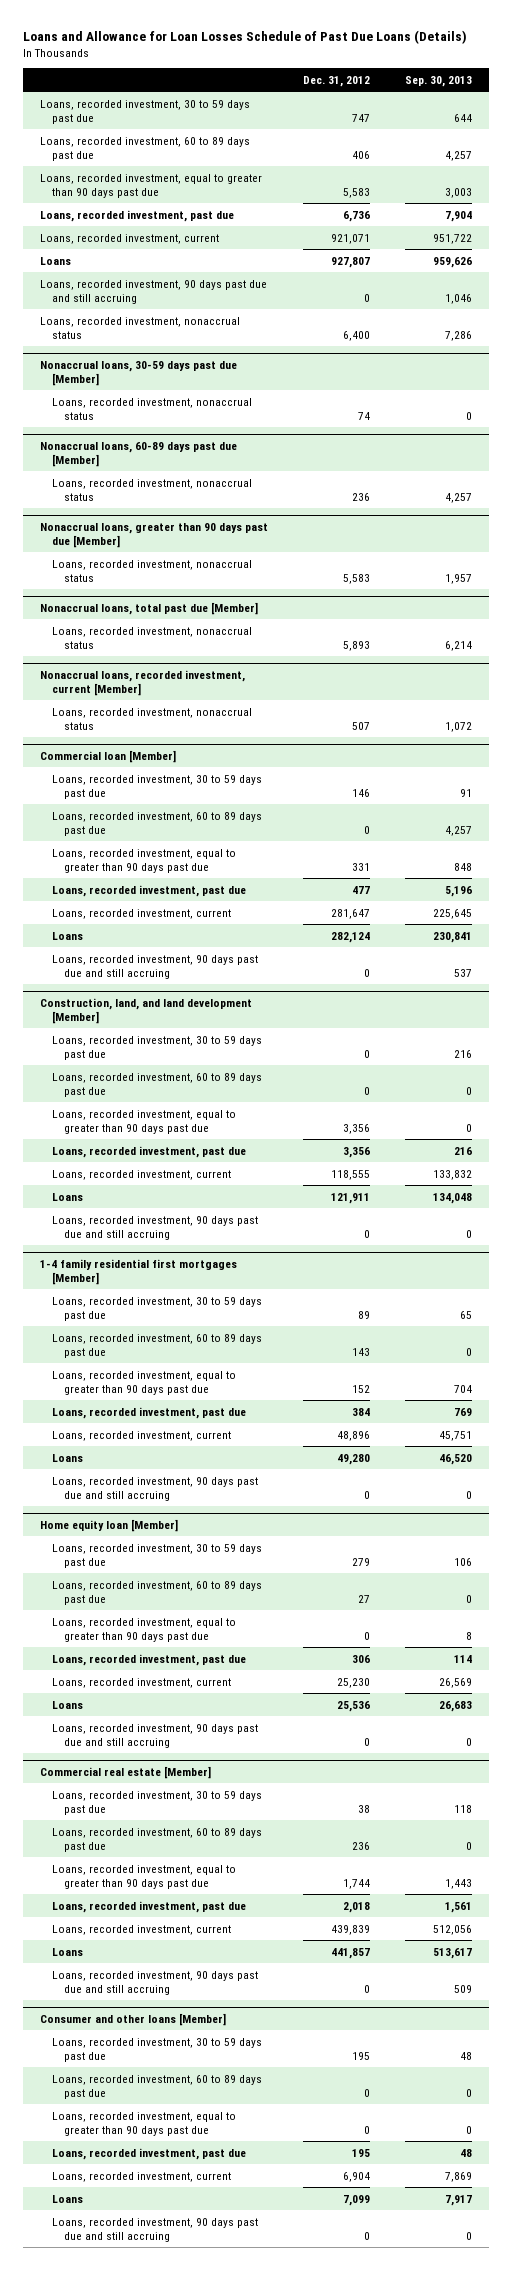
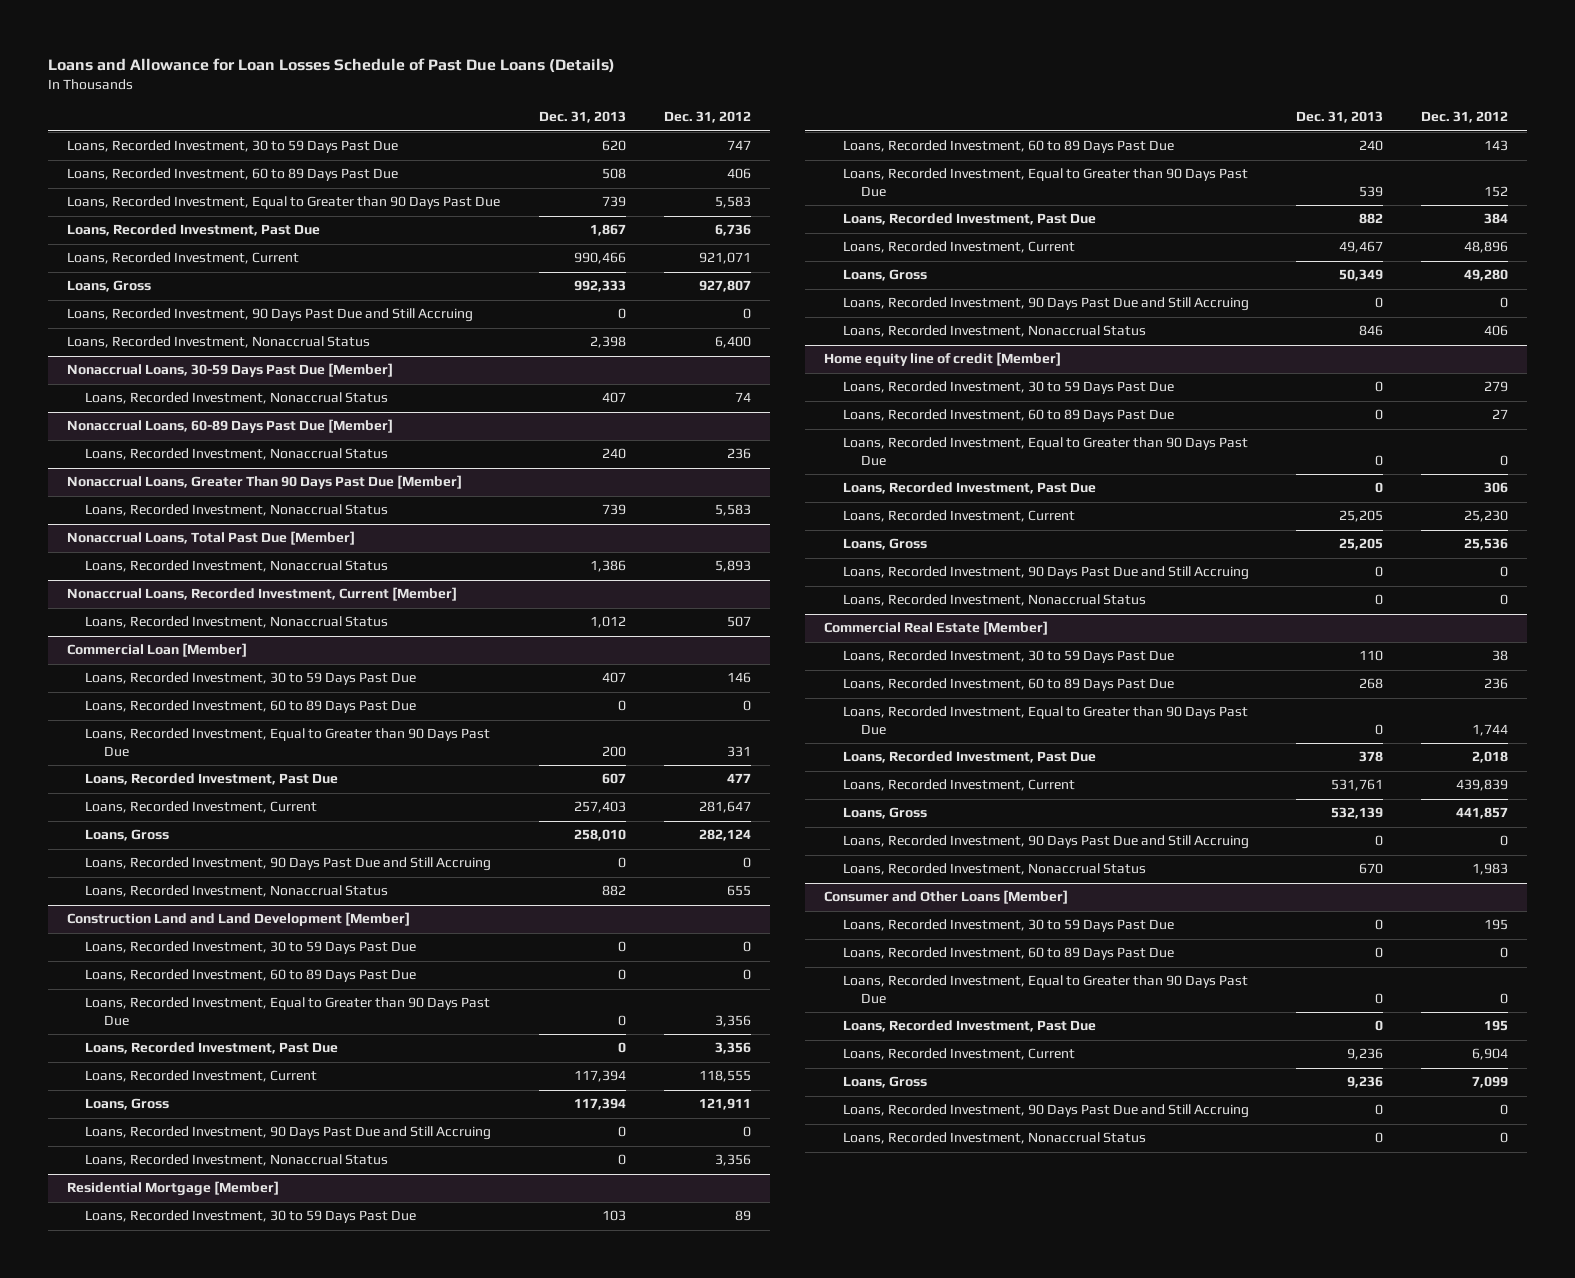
- | Dec. 31, 2012 | Sep. 30, 2013
+ | Dec. 31, 2013 | Dec. 31, 2012
- Loans, recorded investment, 30 to 59 days past due | 747 | 644
- Loans, recorded investment, 60 to 89 days past due | 406 | 4,257
- Loans, recorded investment, equal to greater than 90 days past due | 5,583 | 3,003
- Loans, recorded investment, past due | 6,736 | 7,904
- Loans, recorded investment, current | 921,071 | 951,722
- Loans | 927,807 | 959,626
- Loans, recorded investment, 90 days past due and still accruing | 0 | 1,046
- Loans, recorded investment, nonaccrual status | 6,400 | 7,286
- Nonaccrual loans, 30-59 days past due [Member]
- Loans, recorded investment, nonaccrual status | 74 | 0
- Nonaccrual loans, 60-89 days past due [Member]
- Loans, recorded investment, nonaccrual status | 236 | 4,257
- Nonaccrual loans, greater than 90 days past due [Member]
- Loans, recorded investment, nonaccrual status | 5,583 | 1,957
- Nonaccrual loans, total past due [Member]
- Loans, recorded investment, nonaccrual status | 5,893 | 6,214
- Nonaccrual loans, recorded investment, current [Member]
- Loans, recorded investment, nonaccrual status | 507 | 1,072
- Commercial loan [Member]
- Loans, recorded investment, 30 to 59 days past due | 146 | 91
- Loans, recorded investment, 60 to 89 days past due | 0 | 4,257
- Loans, recorded investment, equal to greater than 90 days past due | 331 | 848
- Loans, recorded investment, past due | 477 | 5,196
- Loans, recorded investment, current | 281,647 | 225,645
- Loans | 282,124 | 230,841
- Loans, recorded investment, 90 days past due and still accruing | 0 | 537
- Construction, land, and land development [Member]
- Loans, recorded investment, 30 to 59 days past due | 0 | 216
- Loans, recorded investment, 60 to 89 days past due | 0 | 0
- Loans, recorded investment, equal to greater than 90 days past due | 3,356 | 0
- Loans, recorded investment, past due | 3,356 | 216
- Loans, recorded investment, current | 118,555 | 133,832
- Loans | 121,911 | 134,048
- Loans, recorded investment, 90 days past due and still accruing | 0 | 0
- 1-4 family residential first mortgages [Member]
- Loans, recorded investment, 30 to 59 days past due | 89 | 65
- Loans, recorded investment, 60 to 89 days past due | 143 | 0
- Loans, recorded investment, equal to greater than 90 days past due | 152 | 704
- Loans, recorded investment, past due | 384 | 769
- Loans, recorded investment, current | 48,896 | 45,751
- Loans | 49,280 | 46,520
- Loans, recorded investment, 90 days past due and still accruing | 0 | 0
- Home equity loan [Member]
- Loans, recorded investment, 30 to 59 days past due | 279 | 106
- Loans, recorded investment, 60 to 89 days past due | 27 | 0
- Loans, recorded investment, equal to greater than 90 days past due | 0 | 8
- Loans, recorded investment, past due | 306 | 114
- Loans, recorded investment, current | 25,230 | 26,569
- Loans | 25,536 | 26,683
- Loans, recorded investment, 90 days past due and still accruing | 0 | 0
- Commercial real estate [Member]
- Loans, recorded investment, 30 to 59 days past due | 38 | 118
- Loans, recorded investment, 60 to 89 days past due | 236 | 0
- Loans, recorded investment, equal to greater than 90 days past due | 1,744 | 1,443
- Loans, recorded investment, past due | 2,018 | 1,561
- Loans, recorded investment, current | 439,839 | 512,056
- Loans | 441,857 | 513,617
- Loans, recorded investment, 90 days past due and still accruing | 0 | 509
- Consumer and other loans [Member]
- Loans, recorded investment, 30 to 59 days past due | 195 | 48
- Loans, recorded investment, 60 to 89 days past due | 0 | 0
- Loans, recorded investment, equal to greater than 90 days past due | 0 | 0
- Loans, recorded investment, past due | 195 | 48
- Loans, recorded investment, current | 6,904 | 7,869
- Loans | 7,099 | 7,917
- Loans, recorded investment, 90 days past due and still accruing | 0 | 0
+ Loans, Recorded Investment, 30 to 59 Days Past Due | 620 | 747
+ Loans, Recorded Investment, 60 to 89 Days Past Due | 508 | 406
+ Loans, Recorded Investment, Equal to Greater than 90 Days Past Due | 739 | 5,583
+ Loans, Recorded Investment, Past Due | 1,867 | 6,736
+ Loans, Recorded Investment, Current | 990,466 | 921,071
+ Loans, Gross | 992,333 | 927,807
+ Loans, Recorded Investment, 90 Days Past Due and Still Accruing | 0 | 0
+ Loans, Recorded Investment, Nonaccrual Status | 2,398 | 6,400
+ Nonaccrual Loans, 30-59 Days Past Due [Member]
+ Loans, Recorded Investment, Nonaccrual Status | 407 | 74
+ Nonaccrual Loans, 60-89 Days Past Due [Member]
+ Loans, Recorded Investment, Nonaccrual Status | 240 | 236
+ Nonaccrual Loans, Greater Than 90 Days Past Due [Member]
+ Loans, Recorded Investment, Nonaccrual Status | 739 | 5,583
+ Nonaccrual Loans, Total Past Due [Member]
+ Loans, Recorded Investment, Nonaccrual Status | 1,386 | 5,893
+ Nonaccrual Loans, Recorded Investment, Current [Member]
+ Loans, Recorded Investment, Nonaccrual Status | 1,012 | 507
+ Commercial Loan [Member]
+ Loans, Recorded Investment, 30 to 59 Days Past Due | 407 | 146
+ Loans, Recorded Investment, 60 to 89 Days Past Due | 0 | 0
+ Loans, Recorded Investment, Equal to Greater than 90 Days Past Due | 200 | 331
+ Loans, Recorded Investment, Past Due | 607 | 477
+ Loans, Recorded Investment, Current | 257,403 | 281,647
+ Loans, Gross | 258,010 | 282,124
+ Loans, Recorded Investment, 90 Days Past Due and Still Accruing | 0 | 0
+ Loans, Recorded Investment, Nonaccrual Status | 882 | 655
+ Construction Land and Land Development [Member]
+ Loans, Recorded Investment, 30 to 59 Days Past Due | 0 | 0
+ Loans, Recorded Investment, 60 to 89 Days Past Due | 0 | 0
+ Loans, Recorded Investment, Equal to Greater than 90 Days Past Due | 0 | 3,356
+ Loans, Recorded Investment, Past Due | 0 | 3,356
+ Loans, Recorded Investment, Current | 117,394 | 118,555
+ Loans, Gross | 117,394 | 121,911
+ Loans, Recorded Investment, 90 Days Past Due and Still Accruing | 0 | 0
+ Loans, Recorded Investment, Nonaccrual Status | 0 | 3,356
+ Residential Mortgage [Member]
+ Loans, Recorded Investment, 30 to 59 Days Past Due | 103 | 89
+ Loans, Recorded Investment, 60 to 89 Days Past Due | 240 | 143
+ Loans, Recorded Investment, Equal to Greater than 90 Days Past Due | 539 | 152
+ Loans, Recorded Investment, Past Due | 882 | 384
+ Loans, Recorded Investment, Current | 49,467 | 48,896
+ Loans, Gross | 50,349 | 49,280
+ Loans, Recorded Investment, 90 Days Past Due and Still Accruing | 0 | 0
+ Loans, Recorded Investment, Nonaccrual Status | 846 | 406
+ Home equity line of credit [Member]
+ Loans, Recorded Investment, 30 to 59 Days Past Due | 0 | 279
+ Loans, Recorded Investment, 60 to 89 Days Past Due | 0 | 27
+ Loans, Recorded Investment, Equal to Greater than 90 Days Past Due | 0 | 0
+ Loans, Recorded Investment, Past Due | 0 | 306
+ Loans, Recorded Investment, Current | 25,205 | 25,230
+ Loans, Gross | 25,205 | 25,536
+ Loans, Recorded Investment, 90 Days Past Due and Still Accruing | 0 | 0
+ Loans, Recorded Investment, Nonaccrual Status | 0 | 0
+ Commercial Real Estate [Member]
+ Loans, Recorded Investment, 30 to 59 Days Past Due | 110 | 38
+ Loans, Recorded Investment, 60 to 89 Days Past Due | 268 | 236
+ Loans, Recorded Investment, Equal to Greater than 90 Days Past Due | 0 | 1,744
+ Loans, Recorded Investment, Past Due | 378 | 2,018
+ Loans, Recorded Investment, Current | 531,761 | 439,839
+ Loans, Gross | 532,139 | 441,857
+ Loans, Recorded Investment, 90 Days Past Due and Still Accruing | 0 | 0
+ Loans, Recorded Investment, Nonaccrual Status | 670 | 1,983
+ Consumer and Other Loans [Member]
+ Loans, Recorded Investment, 30 to 59 Days Past Due | 0 | 195
+ Loans, Recorded Investment, 60 to 89 Days Past Due | 0 | 0
+ Loans, Recorded Investment, Equal to Greater than 90 Days Past Due | 0 | 0
+ Loans, Recorded Investment, Past Due | 0 | 195
+ Loans, Recorded Investment, Current | 9,236 | 6,904
+ Loans, Gross | 9,236 | 7,099
+ Loans, Recorded Investment, 90 Days Past Due and Still Accruing | 0 | 0
+ Loans, Recorded Investment, Nonaccrual Status | 0 | 0

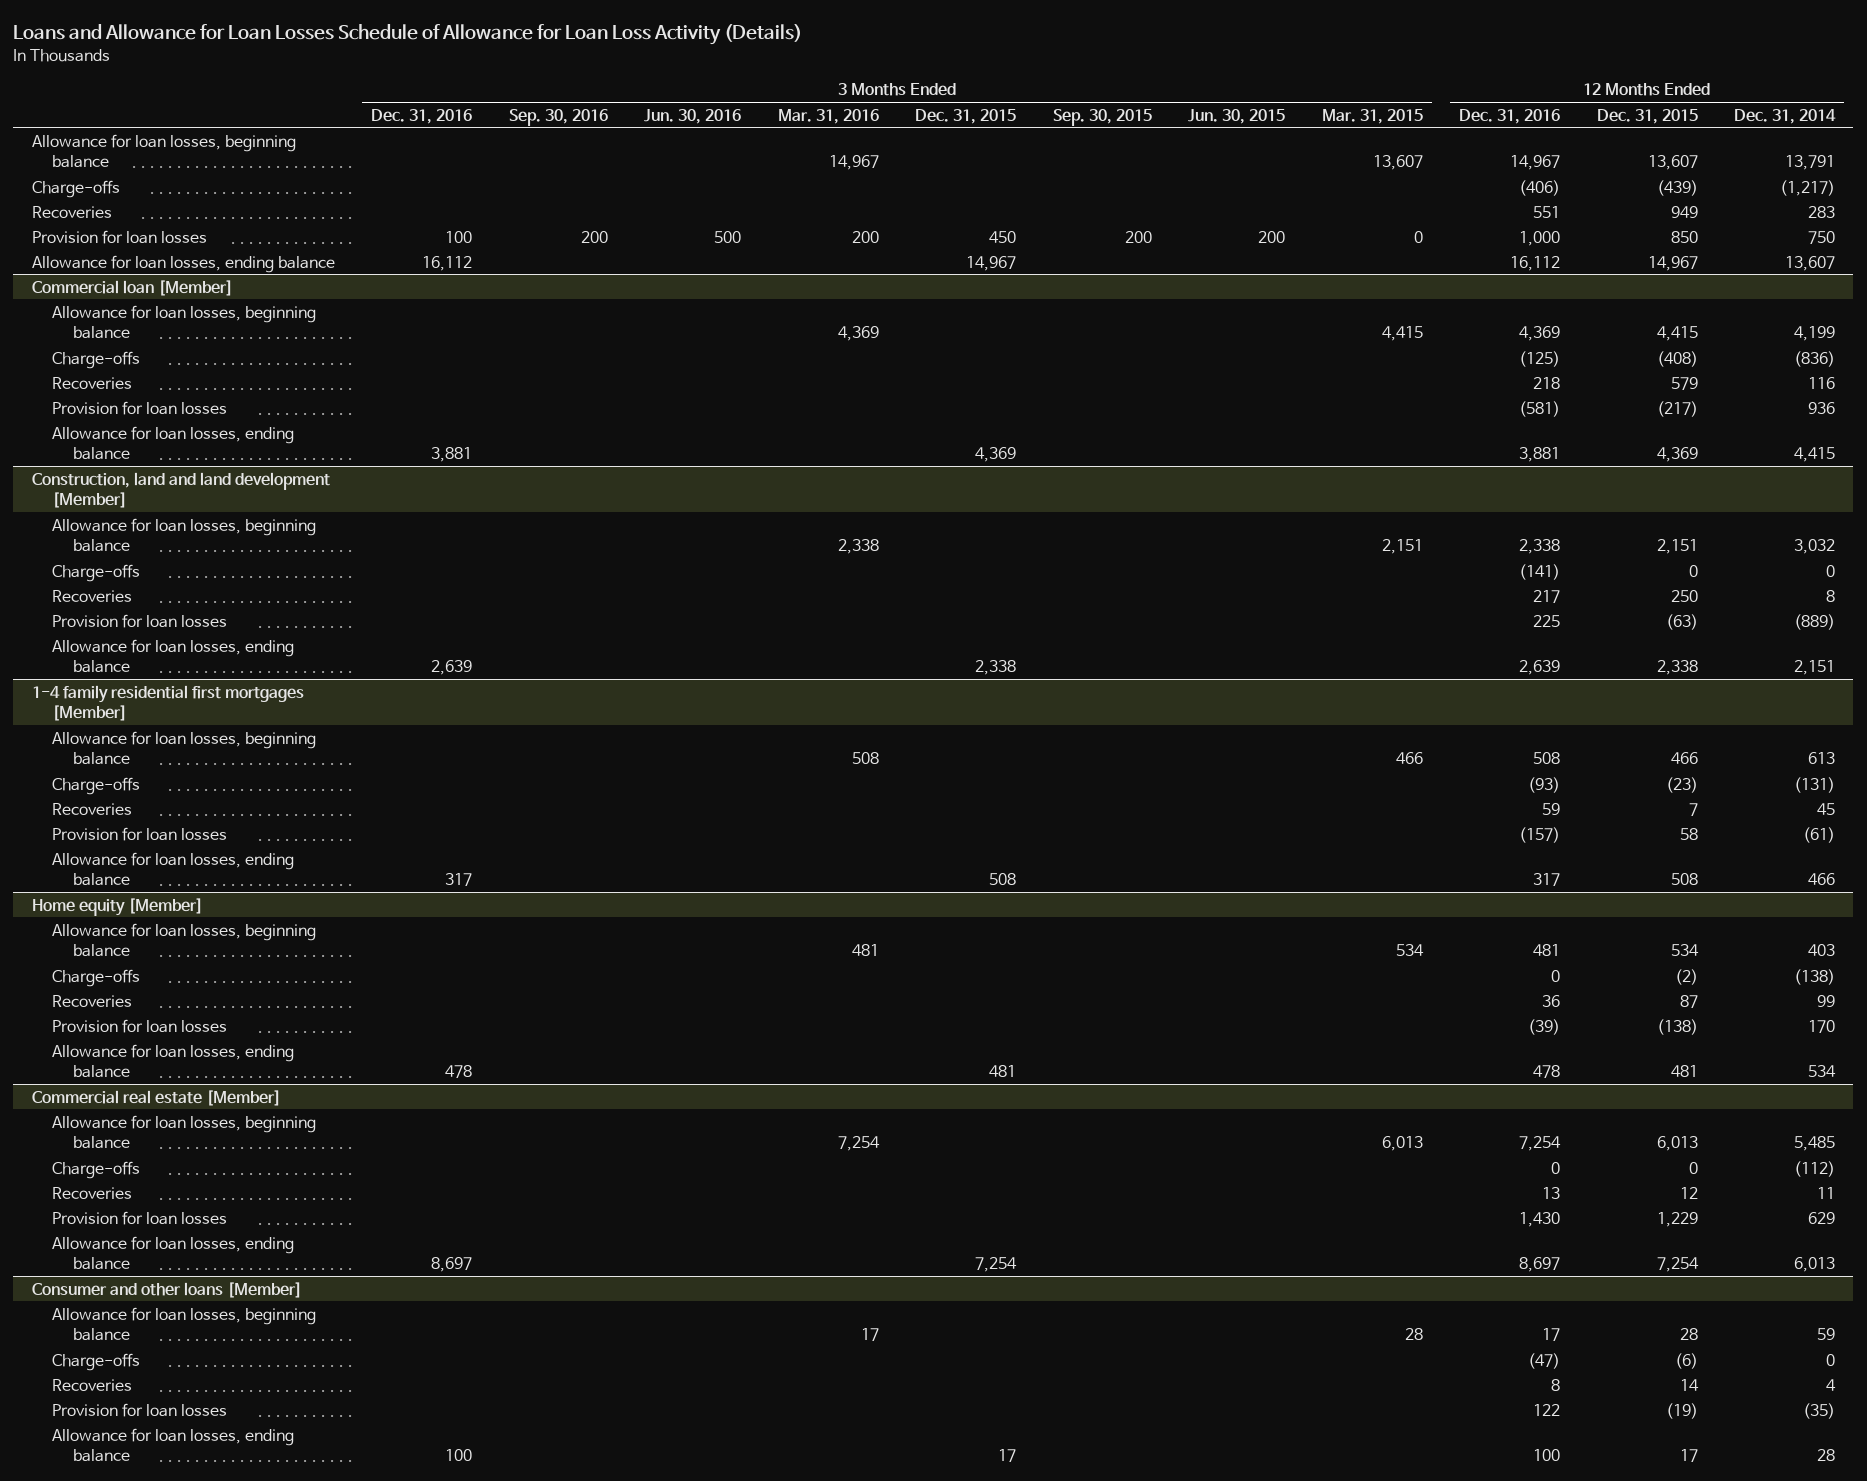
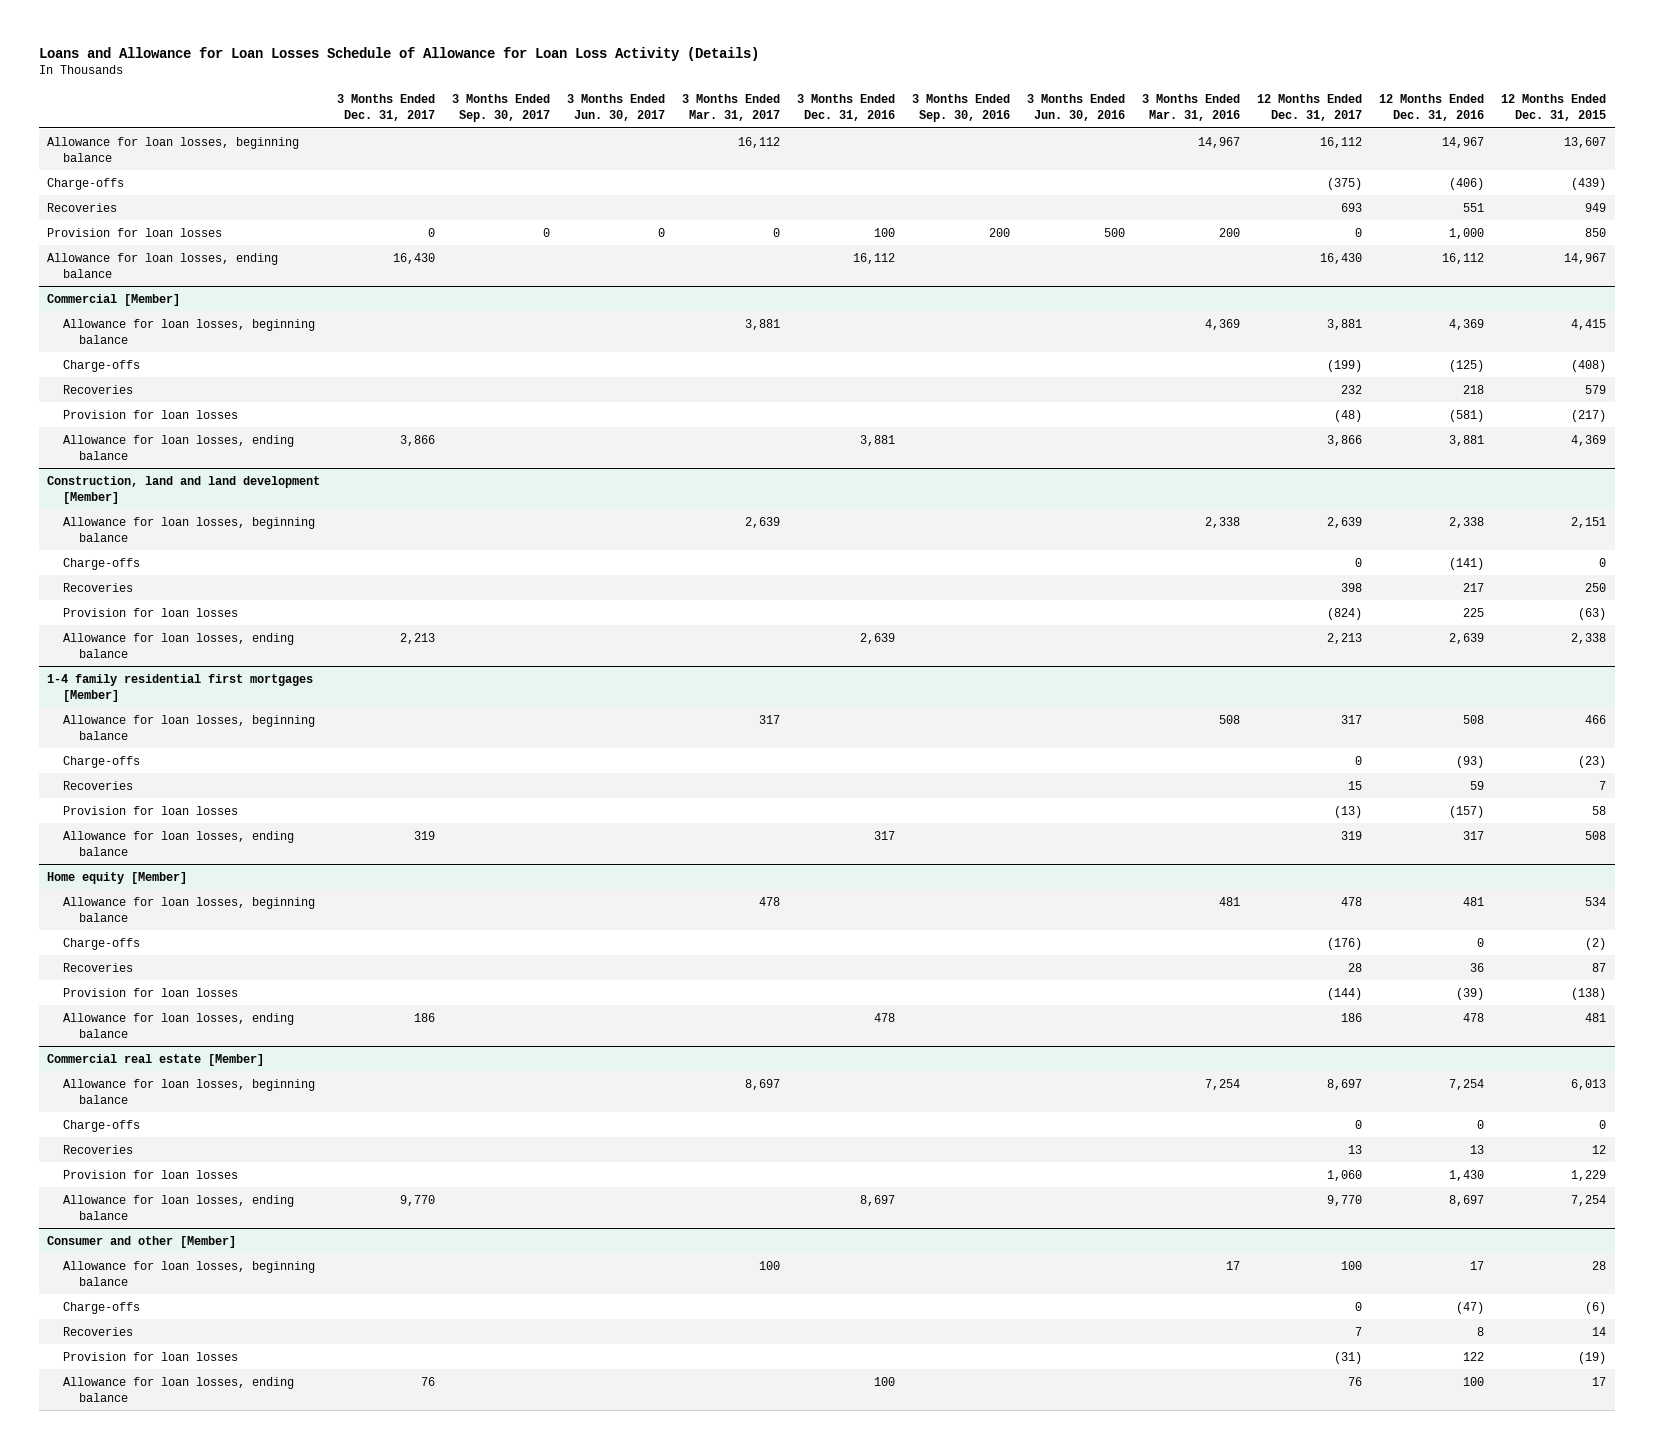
- | 3 Months Ended Dec. 31, 2016 | 3 Months Ended Sep. 30, 2016 | 3 Months Ended Jun. 30, 2016 | 3 Months Ended Mar. 31, 2016 | 3 Months Ended Dec. 31, 2015 | 3 Months Ended Sep. 30, 2015 | 3 Months Ended Jun. 30, 2015 | 3 Months Ended Mar. 31, 2015 | 12 Months Ended Dec. 31, 2016 | 12 Months Ended Dec. 31, 2015 | 12 Months Ended Dec. 31, 2014
+ | 3 Months Ended Dec. 31, 2017 | 3 Months Ended Sep. 30, 2017 | 3 Months Ended Jun. 30, 2017 | 3 Months Ended Mar. 31, 2017 | 3 Months Ended Dec. 31, 2016 | 3 Months Ended Sep. 30, 2016 | 3 Months Ended Jun. 30, 2016 | 3 Months Ended Mar. 31, 2016 | 12 Months Ended Dec. 31, 2017 | 12 Months Ended Dec. 31, 2016 | 12 Months Ended Dec. 31, 2015
- Commercial loan [Member]
+ Commercial [Member]
- Consumer and other loans [Member]
+ Consumer and other [Member]

